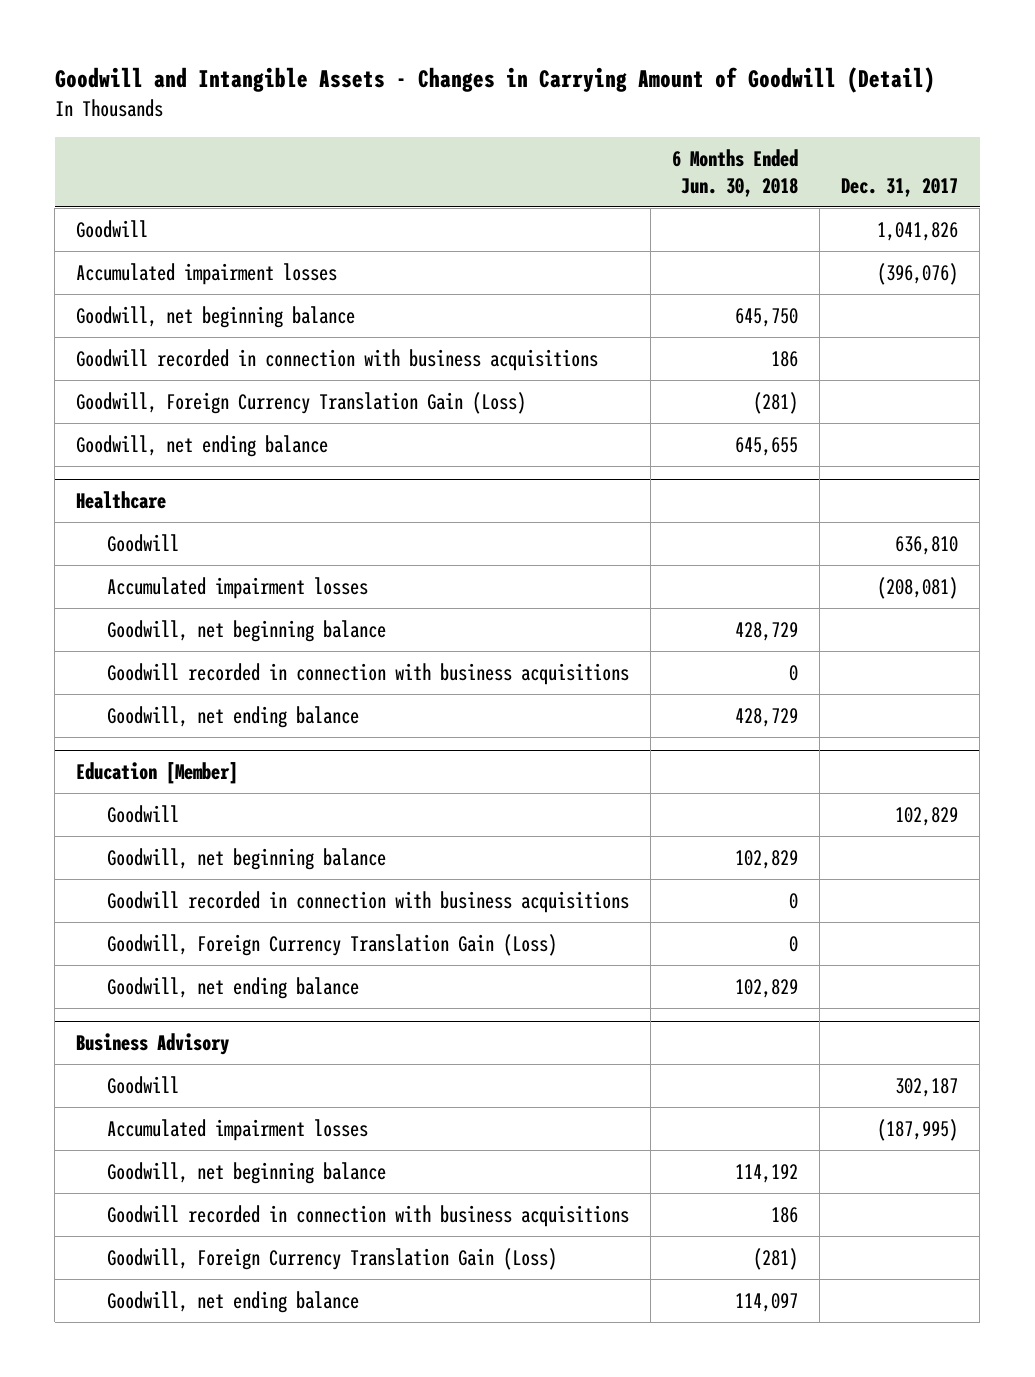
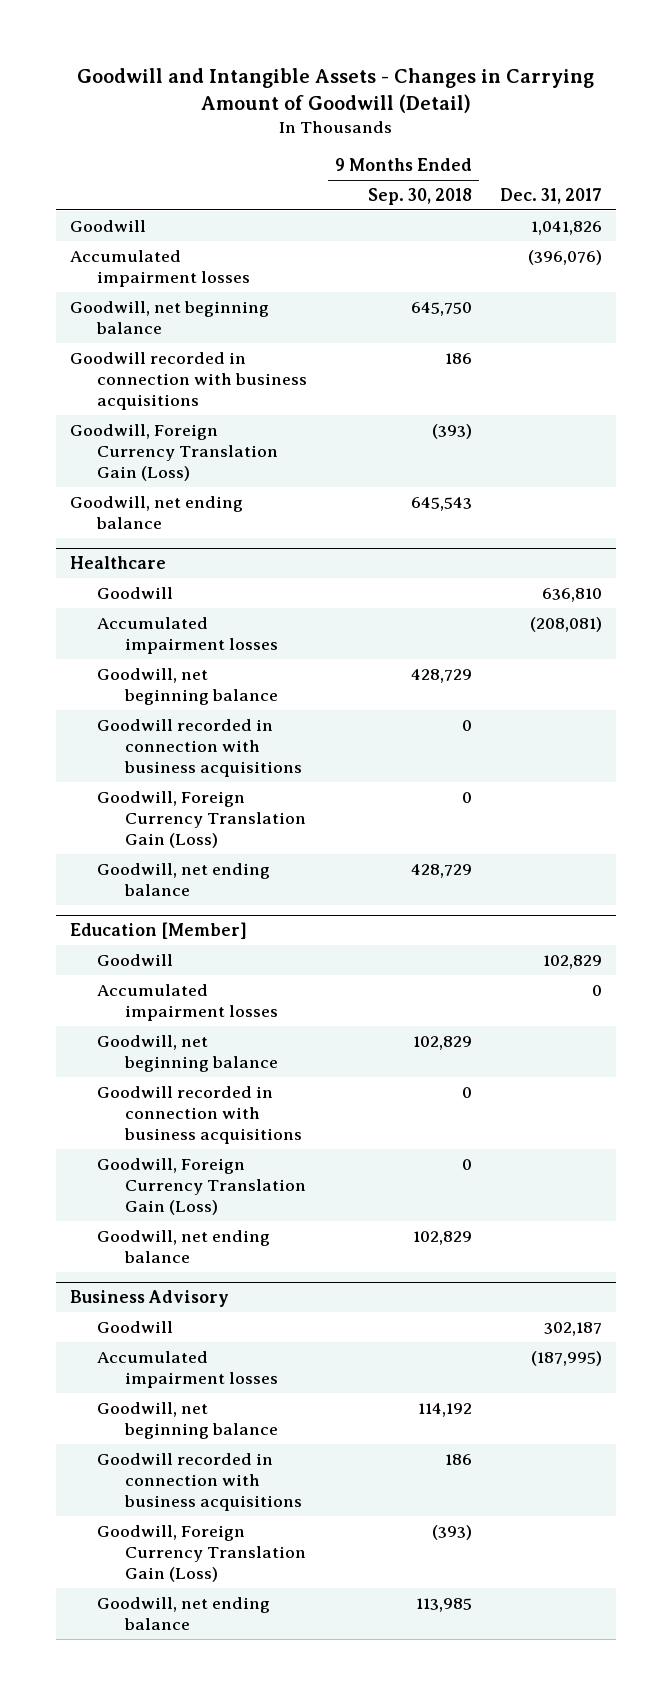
- | 6 Months Ended Jun. 30, 2018 | Dec. 31, 2017
+ | 9 Months Ended Sep. 30, 2018 | Dec. 31, 2017
@ Healthcare
+ Goodwill, Foreign Currency Translation Gain (Loss) | 0 |
@ Education [Member]
+ Accumulated impairment losses | | 0

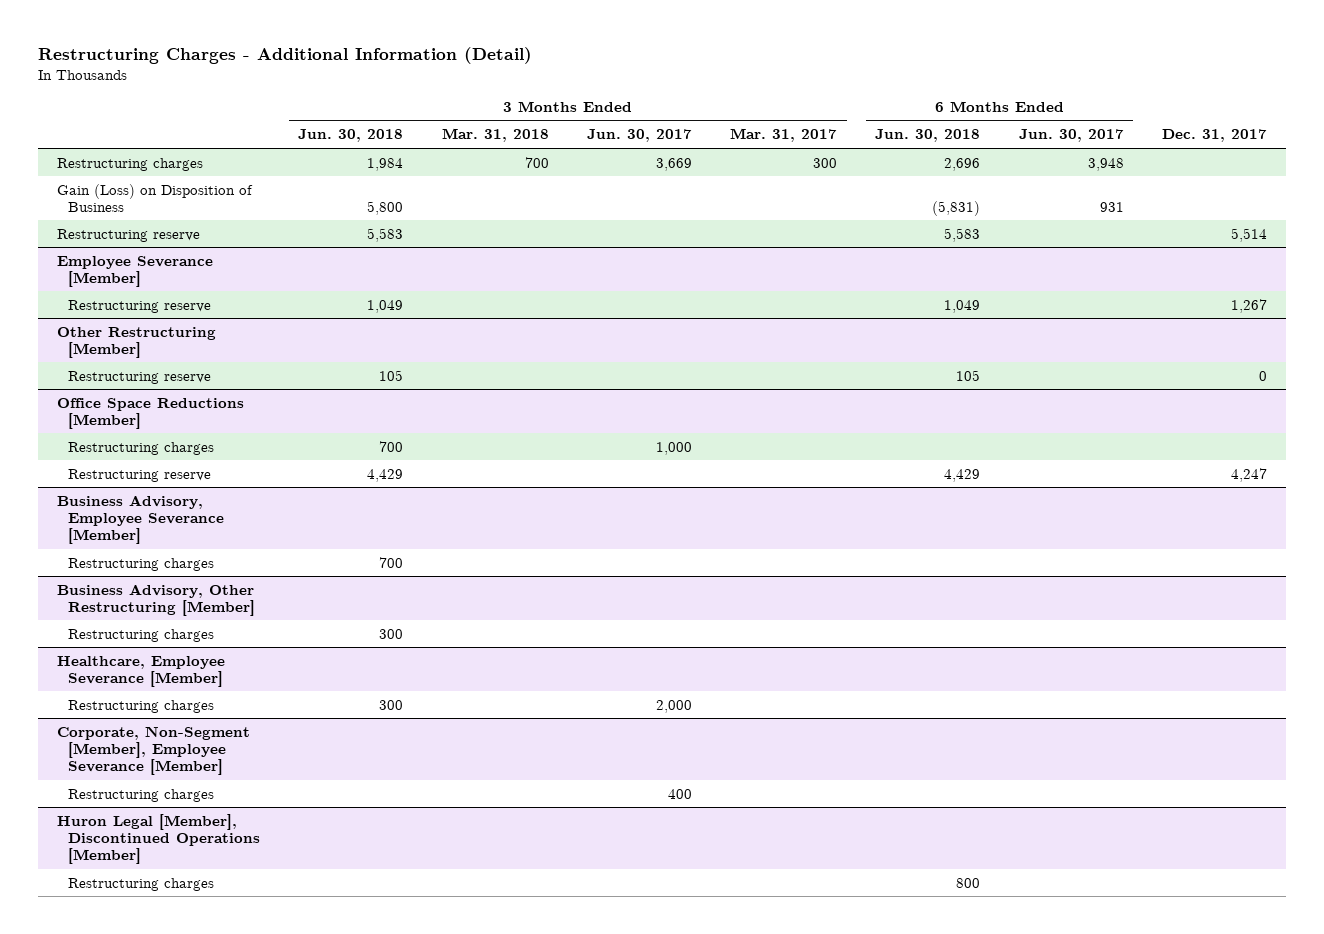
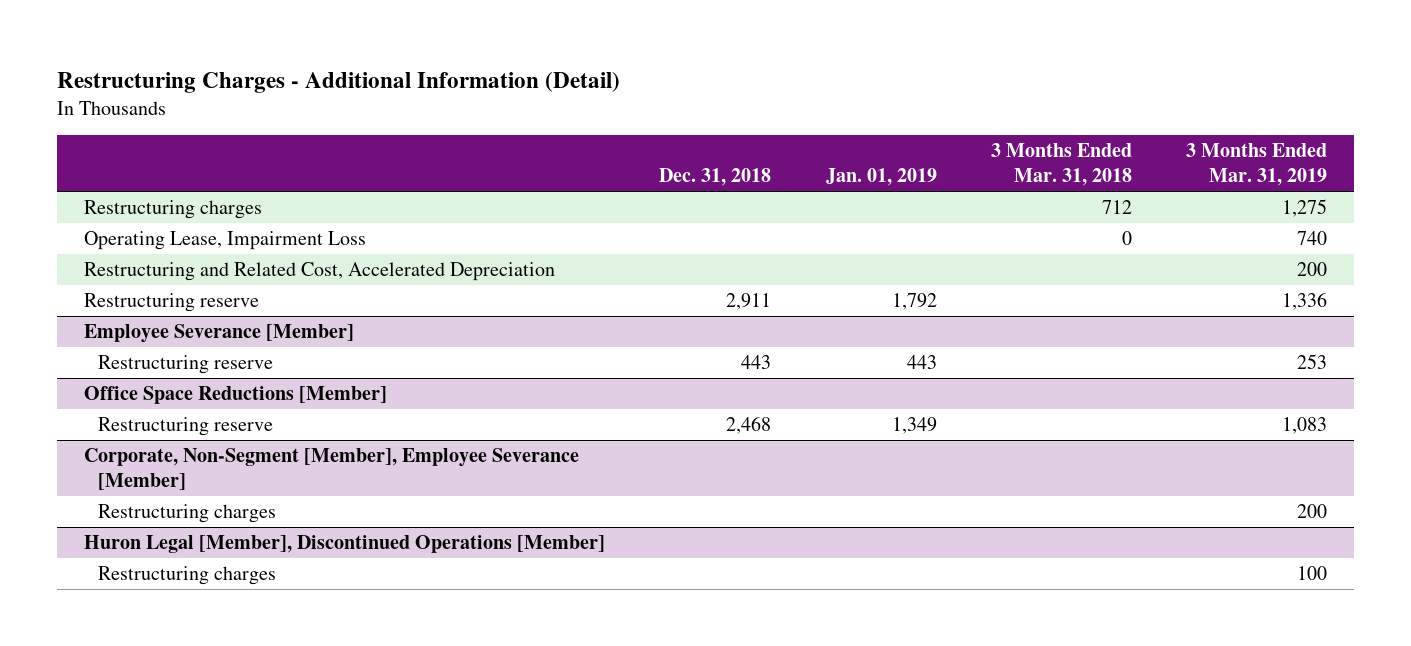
- | 3 Months Ended Jun. 30, 2018 | 3 Months Ended Mar. 31, 2018 | 3 Months Ended Jun. 30, 2017 | 3 Months Ended Mar. 31, 2017 | 6 Months Ended Jun. 30, 2018 | 6 Months Ended Jun. 30, 2017 | Dec. 31, 2017
+ | Dec. 31, 2018 | Jan. 01, 2019 | 3 Months Ended Mar. 31, 2018 | 3 Months Ended Mar. 31, 2019
- Restructuring charges | 1,984 | 700 | 3,669 | 300 | 2,696 | 3,948 |
- Gain (Loss) on Disposition of Business | 5,800 | | | | (5,831) | 931 |
+ Restructuring charges | | | 712 | 1,275
+ Operating Lease, Impairment Loss | | | 0 | 740
+ Restructuring and Related Cost, Accelerated Depreciation | | | | 200
- Other Restructuring [Member]
- Restructuring reserve | 105 | | | | 105 | | 0
@ Office Space Reductions [Member]
- Restructuring charges | 700 | | 1,000 | | | |
- Business Advisory, Employee Severance [Member]
- Restructuring charges | 700 | | | | | |
- Business Advisory, Other Restructuring [Member]
- Restructuring charges | 300 | | | | | |
- Healthcare, Employee Severance [Member]
- Restructuring charges | 300 | | 2,000 | | | |

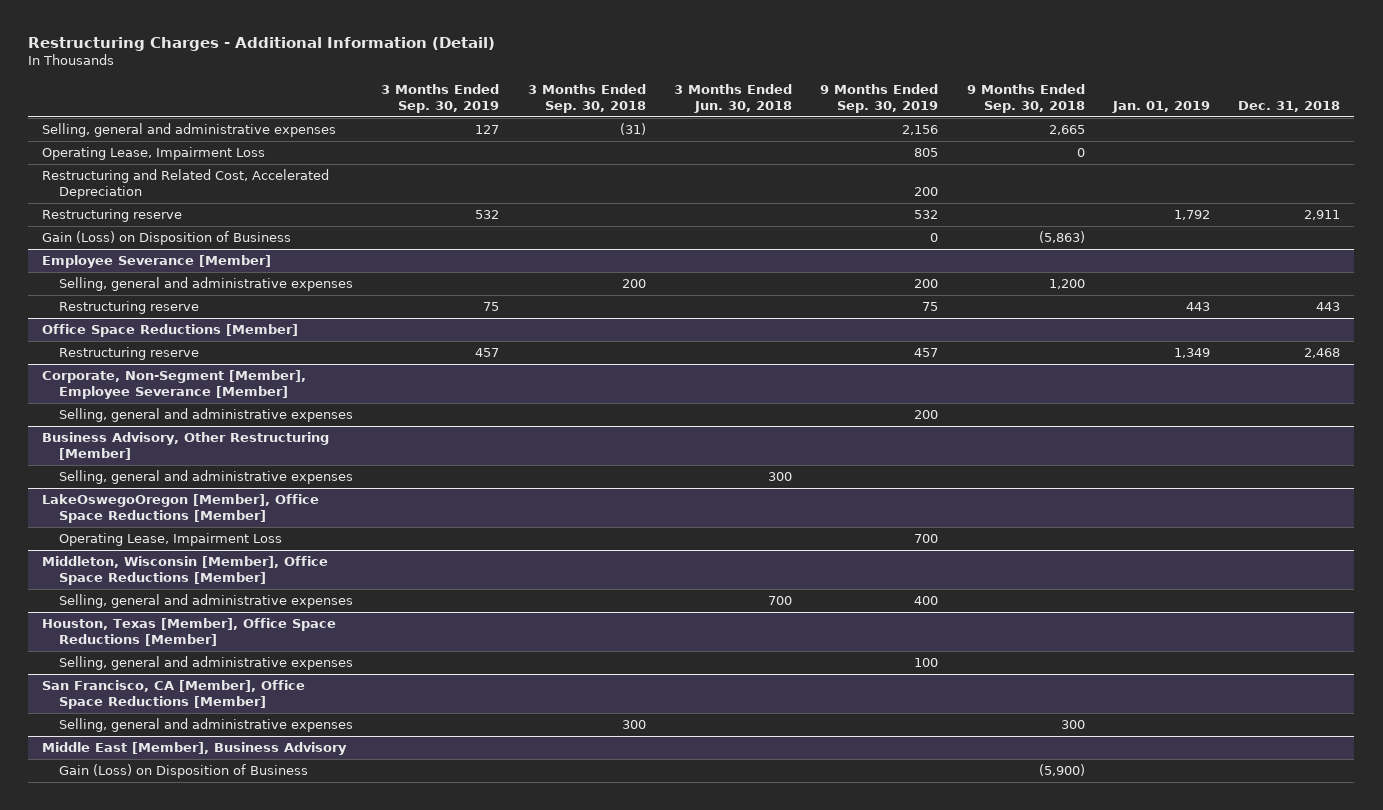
- | Dec. 31, 2018 | Jan. 01, 2019 | 3 Months Ended Mar. 31, 2018 | 3 Months Ended Mar. 31, 2019
+ | 3 Months Ended Sep. 30, 2019 | 3 Months Ended Sep. 30, 2018 | 3 Months Ended Jun. 30, 2018 | 9 Months Ended Sep. 30, 2019 | 9 Months Ended Sep. 30, 2018 | Jan. 01, 2019 | Dec. 31, 2018
- Restructuring charges | | | 712 | 1,275
+ Selling, general and administrative expenses | 127 | (31) | | 2,156 | 2,665 | |
+ Gain (Loss) on Disposition of Business | | | | 0 | (5,863) | |
@ Employee Severance [Member]
+ Selling, general and administrative expenses | | 200 | | 200 | 1,200 | |
@ Corporate, Non-Segment [Member], Employee Severance [Member]
- Restructuring charges | | | | 200
- Huron Legal [Member], Discontinued Operations [Member]
- Restructuring charges | | | | 100
@ Corporate, Non-Segment [Member], Employee Severance [Member]
+ Selling, general and administrative expenses | | | | 200 | | |
+ Business Advisory, Other Restructuring [Member]
+ Selling, general and administrative expenses | | | 300 | | | |
+ LakeOswegoOregon [Member], Office Space Reductions [Member]
+ Operating Lease, Impairment Loss | | | | 700 | | |
+ Middleton, Wisconsin [Member], Office Space Reductions [Member]
+ Selling, general and administrative expenses | | | 700 | 400 | | |
+ Houston, Texas [Member], Office Space Reductions [Member]
+ Selling, general and administrative expenses | | | | 100 | | |
+ San Francisco, CA [Member], Office Space Reductions [Member]
+ Selling, general and administrative expenses | | 300 | | | 300 | |
+ Middle East [Member], Business Advisory
+ Gain (Loss) on Disposition of Business | | | | | (5,900) | |

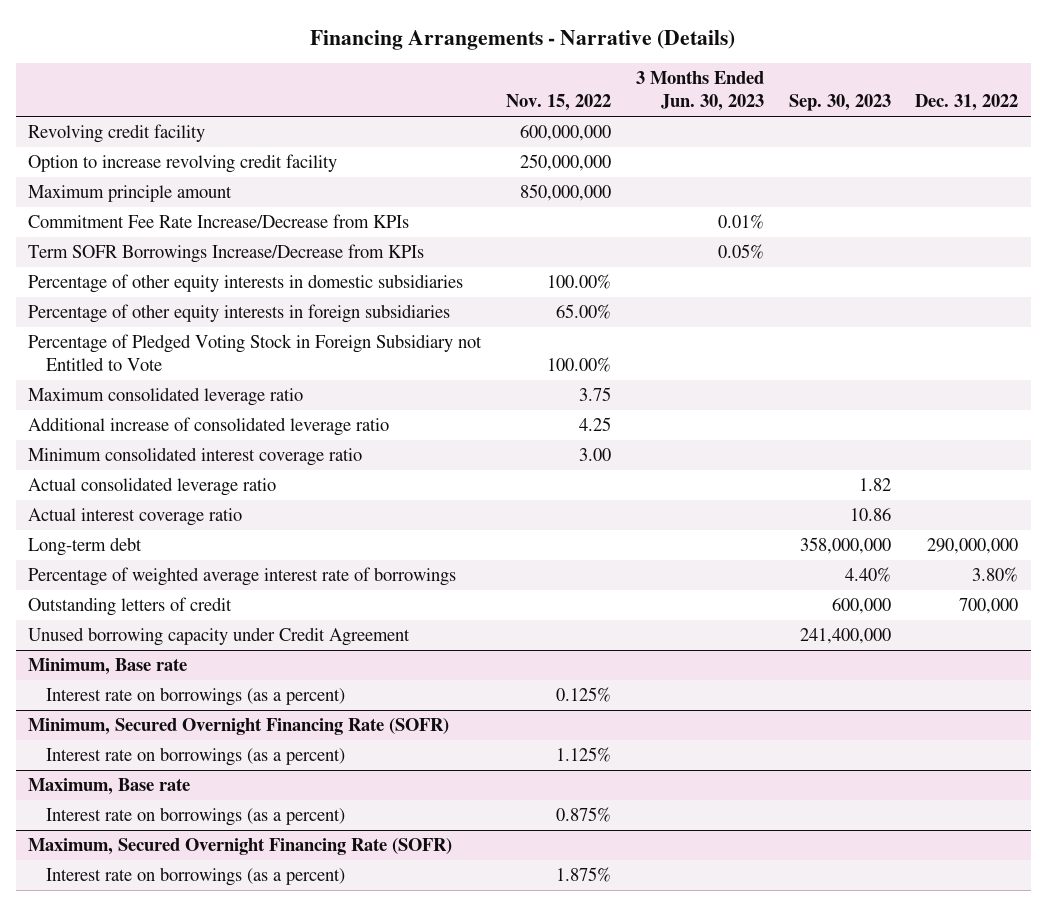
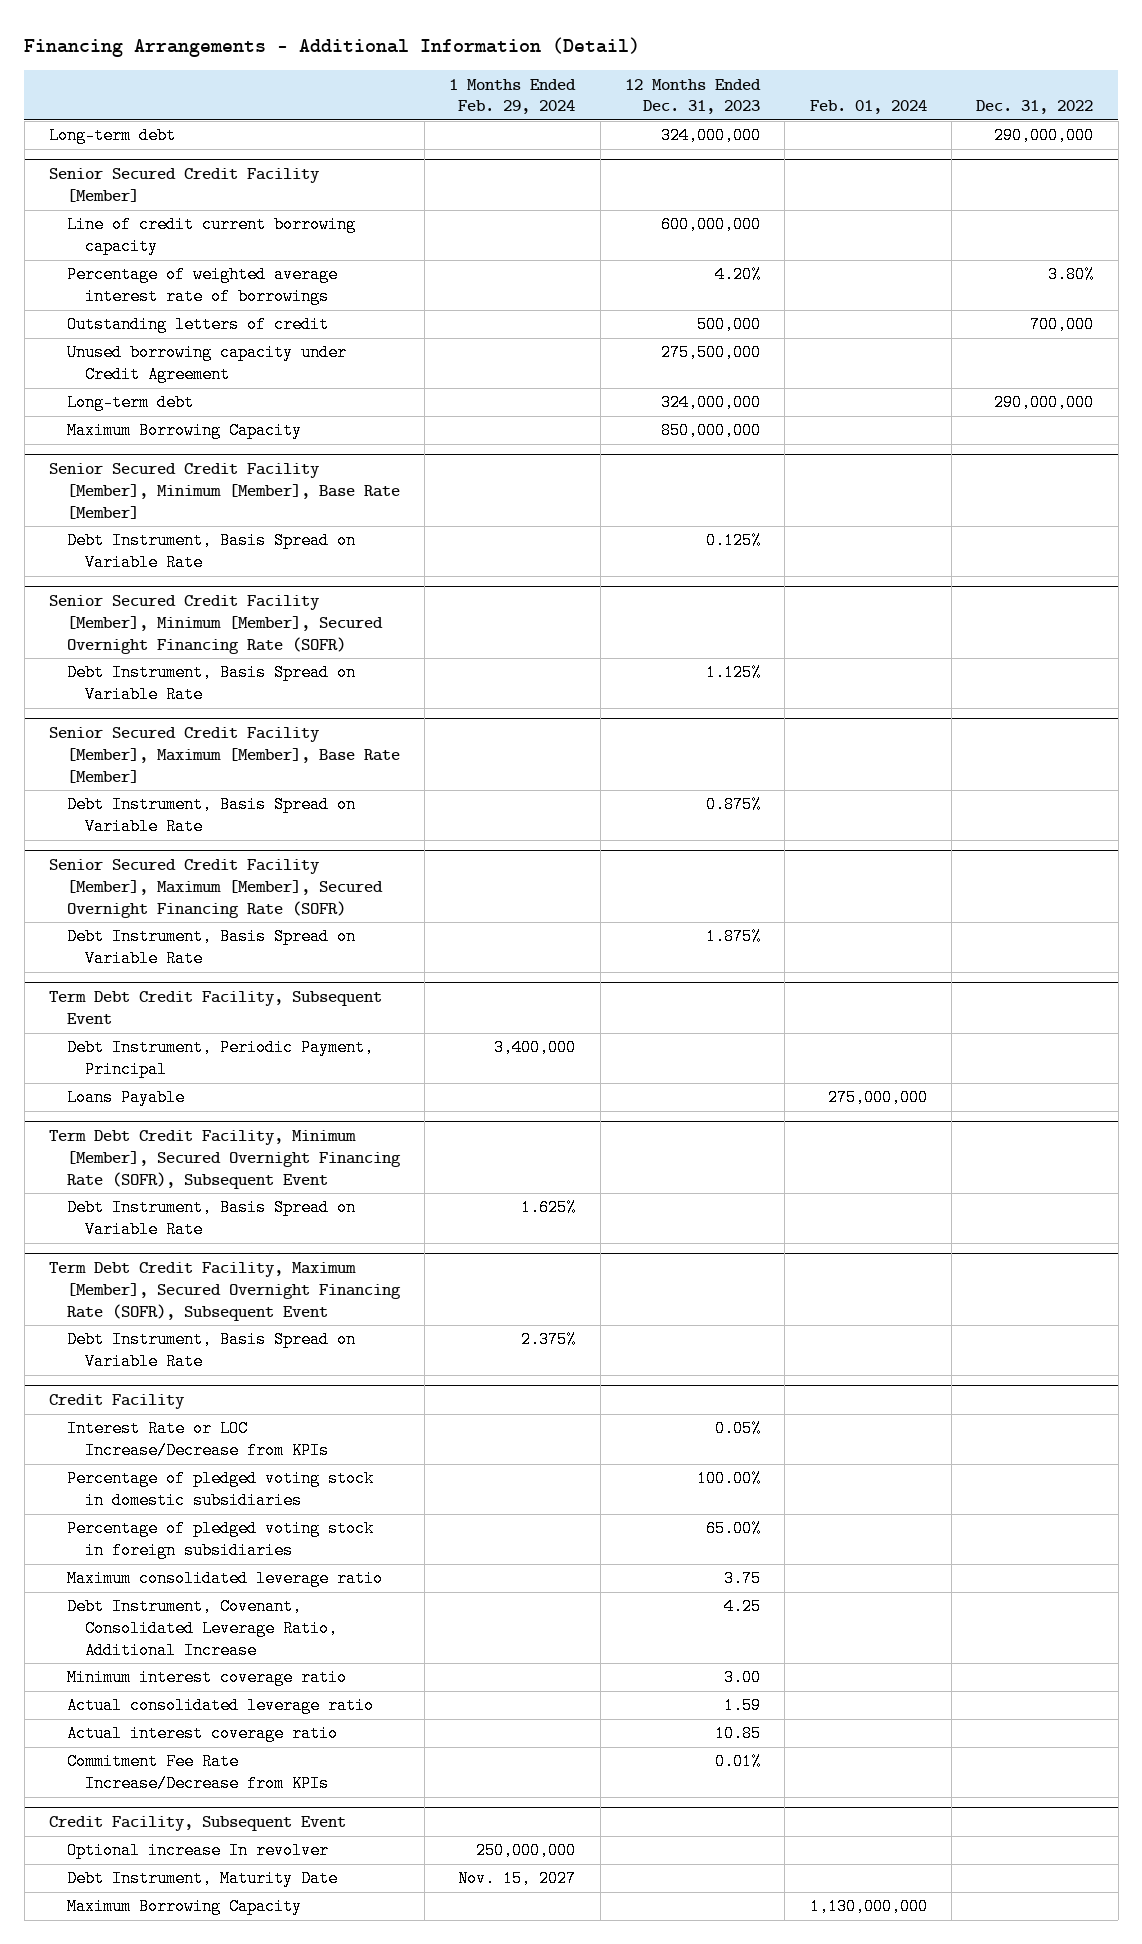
- Financing Arrangements - Narrative (Details)
+ Financing Arrangements - Additional Information (Detail)
- | Nov. 15, 2022 | 3 Months Ended Jun. 30, 2023 | Sep. 30, 2023 | Dec. 31, 2022
+ | 1 Months Ended Feb. 29, 2024 | 12 Months Ended Dec. 31, 2023 | Feb. 01, 2024 | Dec. 31, 2022
- Revolving credit facility | 600,000,000 | | |
- Option to increase revolving credit facility | 250,000,000 | | |
- Maximum principle amount | 850,000,000 | | |
- Commitment Fee Rate Increase/Decrease from KPIs | | 0.01% | |
- Term SOFR Borrowings Increase/Decrease from KPIs | | 0.05% | |
- Percentage of other equity interests in domestic subsidiaries | 100.00% | | |
- Percentage of other equity interests in foreign subsidiaries | 65.00% | | |
- Percentage of Pledged Voting Stock in Foreign Subsidiary not Entitled to Vote | 100.00% | | |
- Maximum consolidated leverage ratio | 3.75 | | |
- Additional increase of consolidated leverage ratio | 4.25 | | |
- Minimum consolidated interest coverage ratio | 3.00 | | |
- Actual consolidated leverage ratio | | | 1.82 |
- Actual interest coverage ratio | | | 10.86 |
- Percentage of weighted average interest rate of borrowings | | | 4.40% | 3.80%
- Outstanding letters of credit | | | 600,000 | 700,000
- Unused borrowing capacity under Credit Agreement | | | 241,400,000 |
- Minimum, Base rate
- Interest rate on borrowings (as a percent) | 0.125% | | |
- Minimum, Secured Overnight Financing Rate (SOFR)
- Interest rate on borrowings (as a percent) | 1.125% | | |
- Maximum, Base rate
- Interest rate on borrowings (as a percent) | 0.875% | | |
- Maximum, Secured Overnight Financing Rate (SOFR)
- Interest rate on borrowings (as a percent) | 1.875% | | |
+ Senior Secured Credit Facility [Member]
+ Line of credit current borrowing capacity | | 600,000,000 | |
+ Percentage of weighted average interest rate of borrowings | | 4.20% | | 3.80%
+ Outstanding letters of credit | | 500,000 | | 700,000
+ Unused borrowing capacity under Credit Agreement | | 275,500,000 | |
+ Long-term debt | | 324,000,000 | | 290,000,000
+ Maximum Borrowing Capacity | | 850,000,000 | |
+ Senior Secured Credit Facility [Member], Minimum [Member], Base Rate [Member]
+ Debt Instrument, Basis Spread on Variable Rate | | 0.125% | |
+ Senior Secured Credit Facility [Member], Minimum [Member], Secured Overnight Financing Rate (SOFR)
+ Debt Instrument, Basis Spread on Variable Rate | | 1.125% | |
+ Senior Secured Credit Facility [Member], Maximum [Member], Base Rate [Member]
+ Debt Instrument, Basis Spread on Variable Rate | | 0.875% | |
+ Senior Secured Credit Facility [Member], Maximum [Member], Secured Overnight Financing Rate (SOFR)
+ Debt Instrument, Basis Spread on Variable Rate | | 1.875% | |
+ Term Debt Credit Facility, Subsequent Event
+ Debt Instrument, Periodic Payment, Principal | 3,400,000 | | |
+ Loans Payable | | | 275,000,000 |
+ Term Debt Credit Facility, Minimum [Member], Secured Overnight Financing Rate (SOFR), Subsequent Event
+ Debt Instrument, Basis Spread on Variable Rate | 1.625% | | |
+ Term Debt Credit Facility, Maximum [Member], Secured Overnight Financing Rate (SOFR), Subsequent Event
+ Debt Instrument, Basis Spread on Variable Rate | 2.375% | | |
+ Credit Facility
+ Interest Rate or LOC Increase/Decrease from KPIs | | 0.05% | |
+ Percentage of pledged voting stock in domestic subsidiaries | | 100.00% | |
+ Percentage of pledged voting stock in foreign subsidiaries | | 65.00% | |
+ Maximum consolidated leverage ratio | | 3.75 | |
+ Debt Instrument, Covenant, Consolidated Leverage Ratio, Additional Increase | | 4.25 | |
+ Minimum interest coverage ratio | | 3.00 | |
+ Actual consolidated leverage ratio | | 1.59 | |
+ Actual interest coverage ratio | | 10.85 | |
+ Commitment Fee Rate Increase/Decrease from KPIs | | 0.01% | |
+ Credit Facility, Subsequent Event
+ Optional increase In revolver | 250,000,000 | | |
+ Debt Instrument, Maturity Date | Nov. 15, 2027 | | |
+ Maximum Borrowing Capacity | | | 1,130,000,000 |

